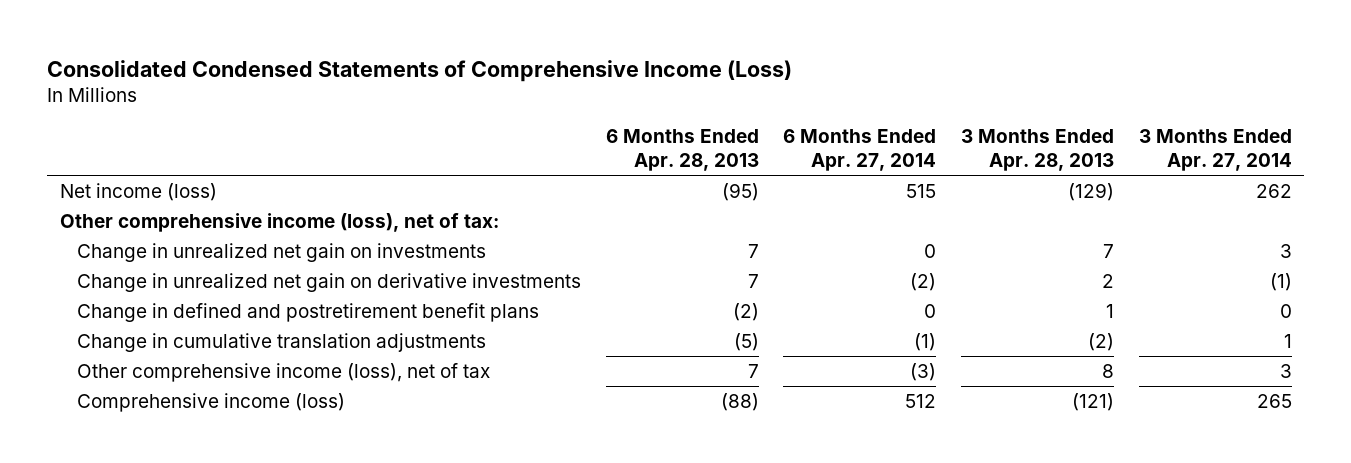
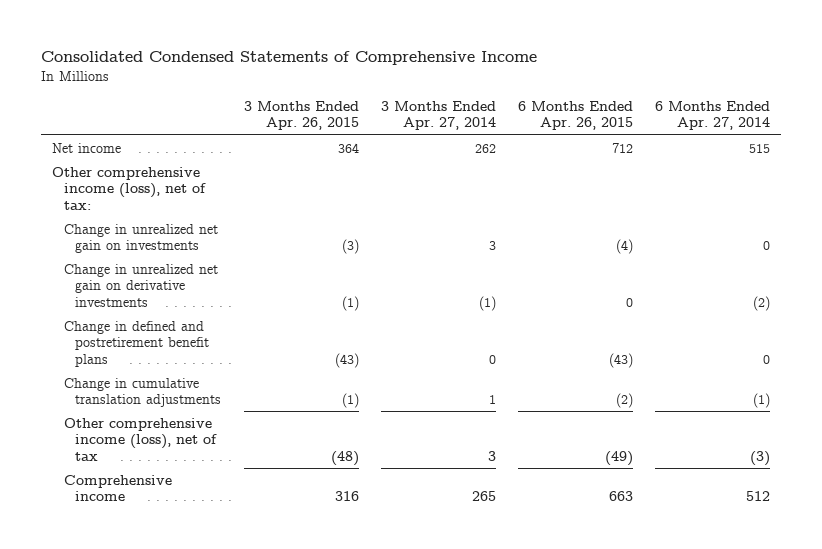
- Consolidated Condensed Statements of Comprehensive Income (Loss)
+ Consolidated Condensed Statements of Comprehensive Income
- | 6 Months Ended Apr. 28, 2013 | 6 Months Ended Apr. 27, 2014 | 3 Months Ended Apr. 28, 2013 | 3 Months Ended Apr. 27, 2014
+ | 3 Months Ended Apr. 26, 2015 | 3 Months Ended Apr. 27, 2014 | 6 Months Ended Apr. 26, 2015 | 6 Months Ended Apr. 27, 2014
- Net income (loss) | (95) | 515 | (129) | 262
+ Net income | 364 | 262 | 712 | 515
- Comprehensive income (loss) | (88) | 512 | (121) | 265
+ Comprehensive income | 316 | 265 | 663 | 512

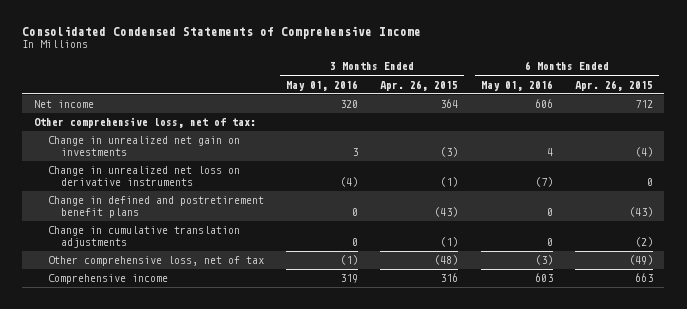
- | 3 Months Ended Apr. 26, 2015 | 3 Months Ended Apr. 27, 2014 | 6 Months Ended Apr. 26, 2015 | 6 Months Ended Apr. 27, 2014
+ | 3 Months Ended May 01, 2016 | 3 Months Ended Apr. 26, 2015 | 6 Months Ended May 01, 2016 | 6 Months Ended Apr. 26, 2015
- Other comprehensive income (loss), net of tax:
+ Other comprehensive loss, net of tax:
- Change in unrealized net gain on derivative investments | (1) | (1) | 0 | (2)
+ Change in unrealized net loss on derivative instruments | (4) | (1) | (7) | 0
- Other comprehensive income (loss), net of tax | (48) | 3 | (49) | (3)
+ Other comprehensive loss, net of tax | (1) | (48) | (3) | (49)

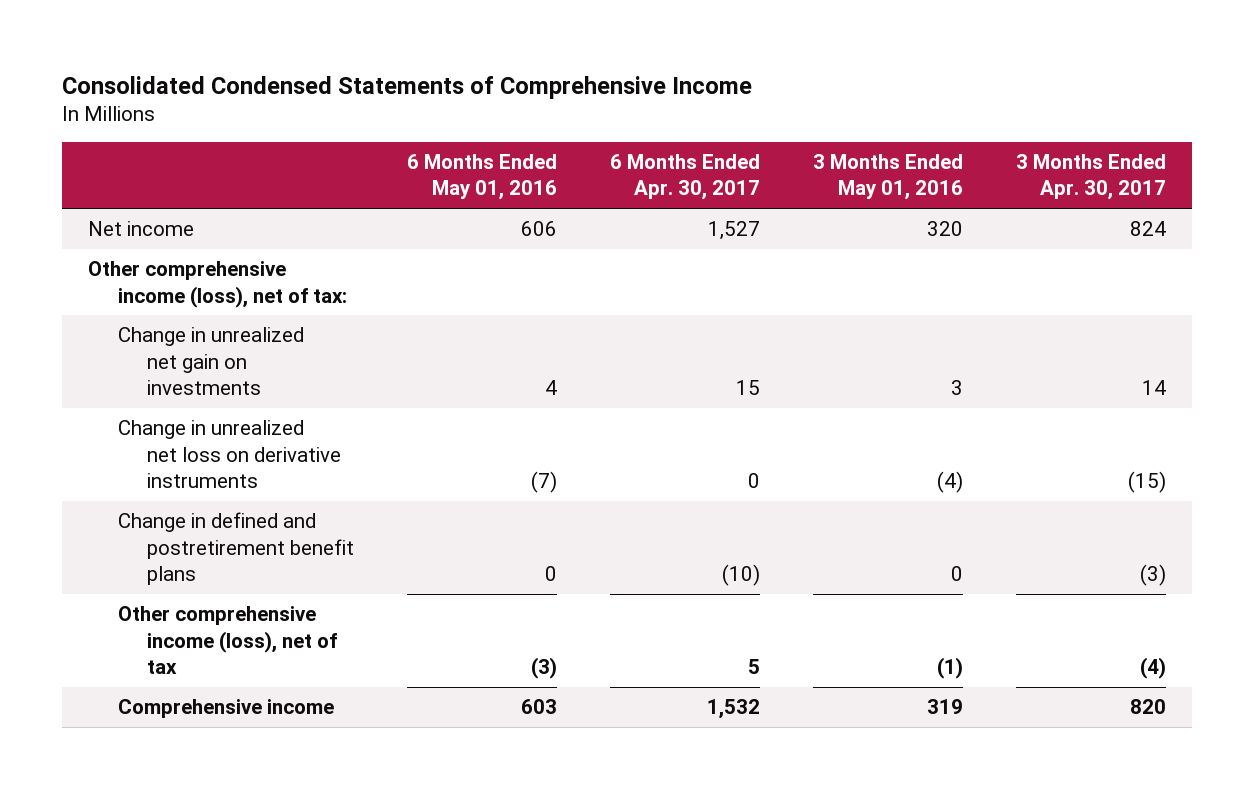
- | 3 Months Ended May 01, 2016 | 3 Months Ended Apr. 26, 2015 | 6 Months Ended May 01, 2016 | 6 Months Ended Apr. 26, 2015
+ | 6 Months Ended May 01, 2016 | 6 Months Ended Apr. 30, 2017 | 3 Months Ended May 01, 2016 | 3 Months Ended Apr. 30, 2017
- Other comprehensive loss, net of tax:
+ Other comprehensive income (loss), net of tax:
- Change in cumulative translation adjustments | 0 | (1) | 0 | (2)
- Other comprehensive loss, net of tax | (1) | (48) | (3) | (49)
+ Other comprehensive income (loss), net of tax | (3) | 5 | (1) | (4)

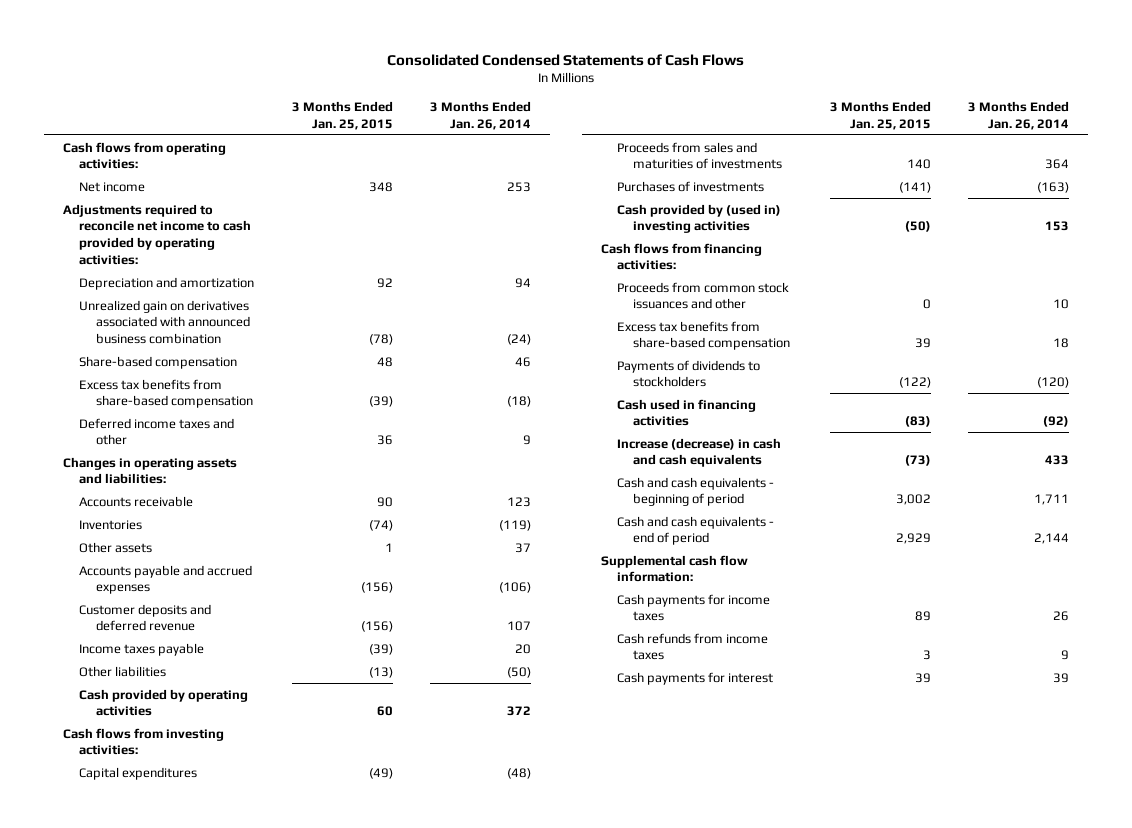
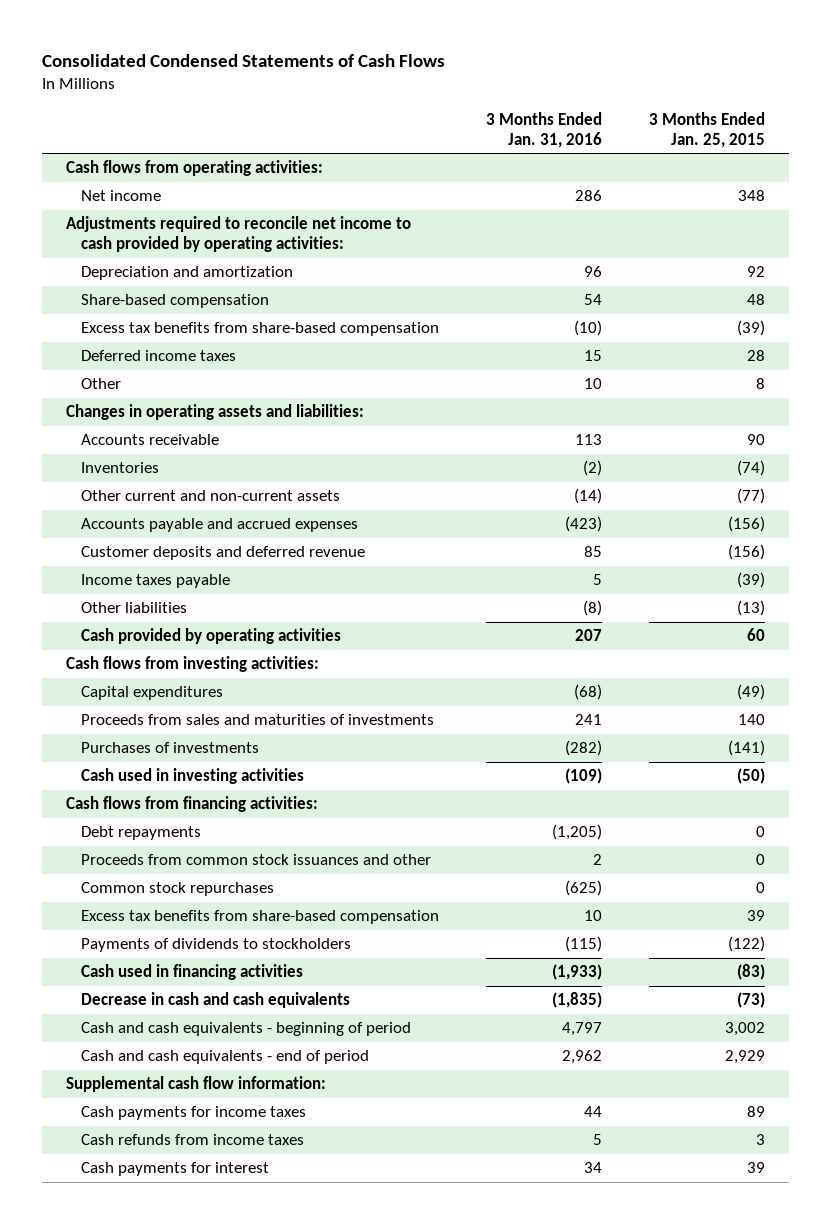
- | 3 Months Ended Jan. 25, 2015 | 3 Months Ended Jan. 26, 2014
+ | 3 Months Ended Jan. 31, 2016 | 3 Months Ended Jan. 25, 2015
- Unrealized gain on derivatives associated with announced business combination | (78) | (24)
- Deferred income taxes and other | 36 | 9
+ Deferred income taxes | 15 | 28
+ Other | 10 | 8
- Other assets | 1 | 37
+ Other current and non-current assets | (14) | (77)
- Cash provided by (used in) investing activities | (50) | 153
+ Cash used in investing activities | (109) | (50)
+ Debt repayments | (1,205) | 0
+ Common stock repurchases | (625) | 0
- Increase (decrease) in cash and cash equivalents | (73) | 433
+ Decrease in cash and cash equivalents | (1,835) | (73)

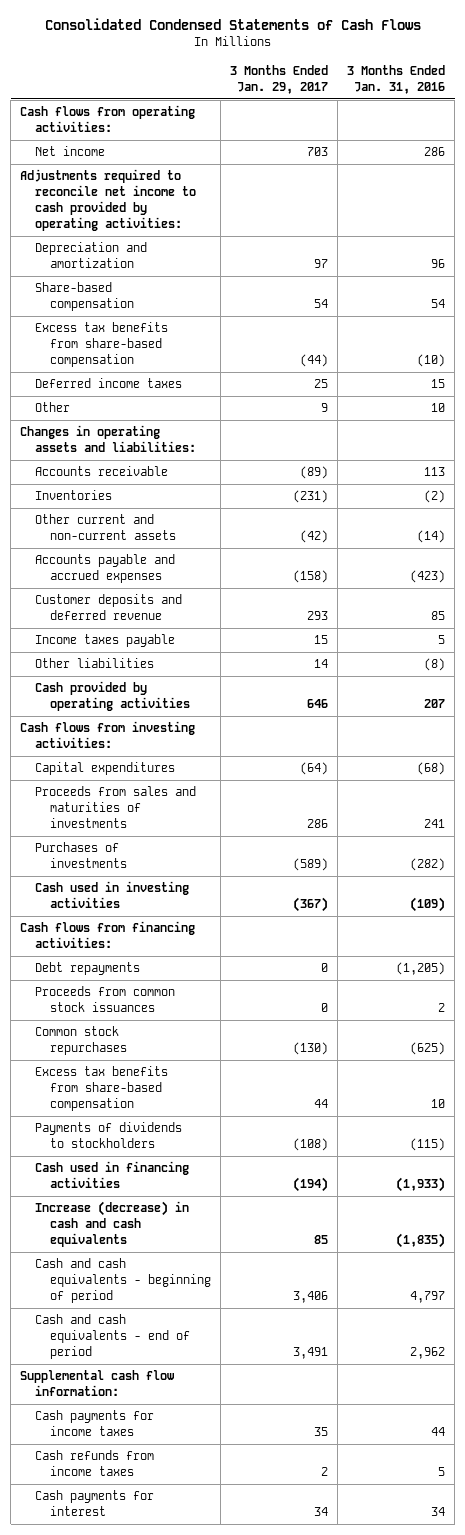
- | 3 Months Ended Jan. 31, 2016 | 3 Months Ended Jan. 25, 2015
+ | 3 Months Ended Jan. 29, 2017 | 3 Months Ended Jan. 31, 2016
- Proceeds from common stock issuances and other | 2 | 0
+ Proceeds from common stock issuances | 0 | 2
- Decrease in cash and cash equivalents | (1,835) | (73)
+ Increase (decrease) in cash and cash equivalents | 85 | (1,835)

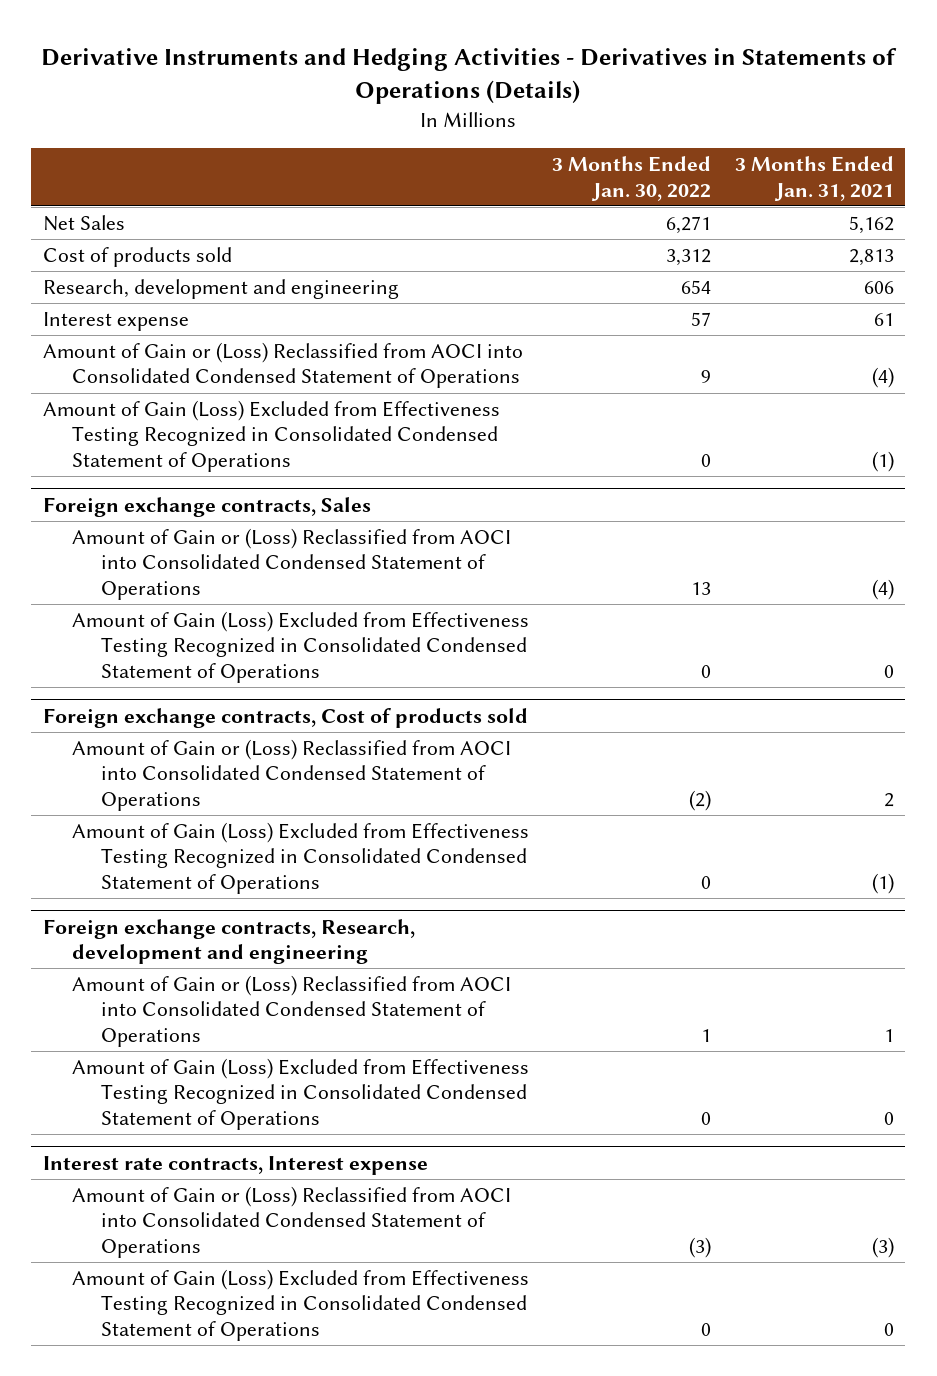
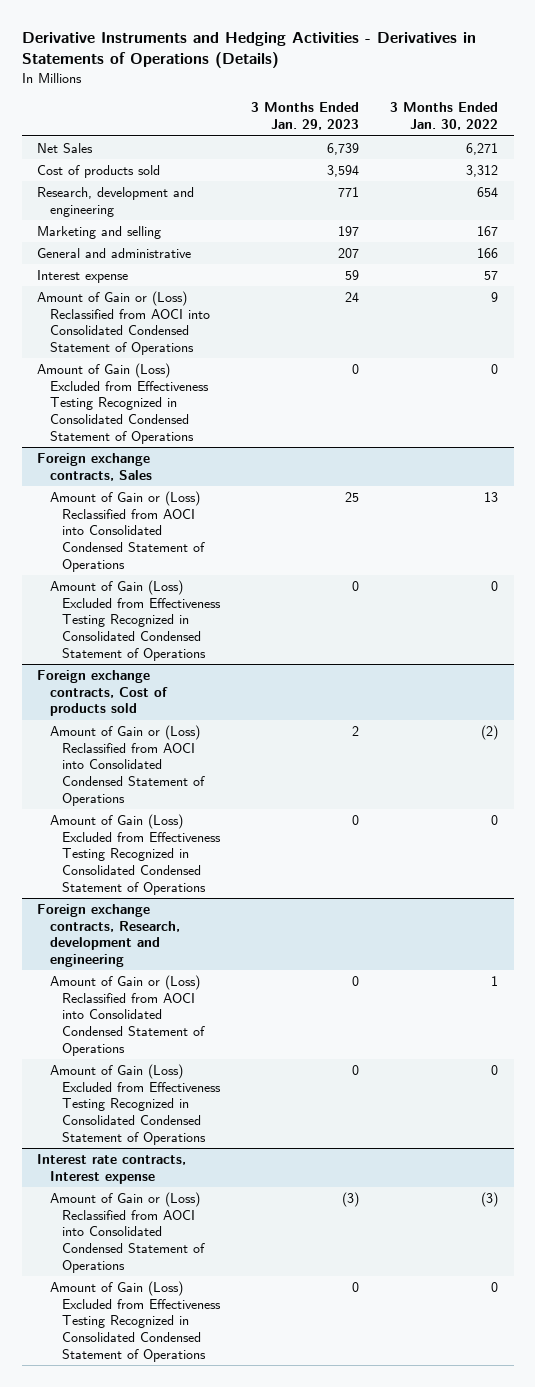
- | 3 Months Ended Jan. 30, 2022 | 3 Months Ended Jan. 31, 2021
+ | 3 Months Ended Jan. 29, 2023 | 3 Months Ended Jan. 30, 2022
+ Marketing and selling | 197 | 167
+ General and administrative | 207 | 166

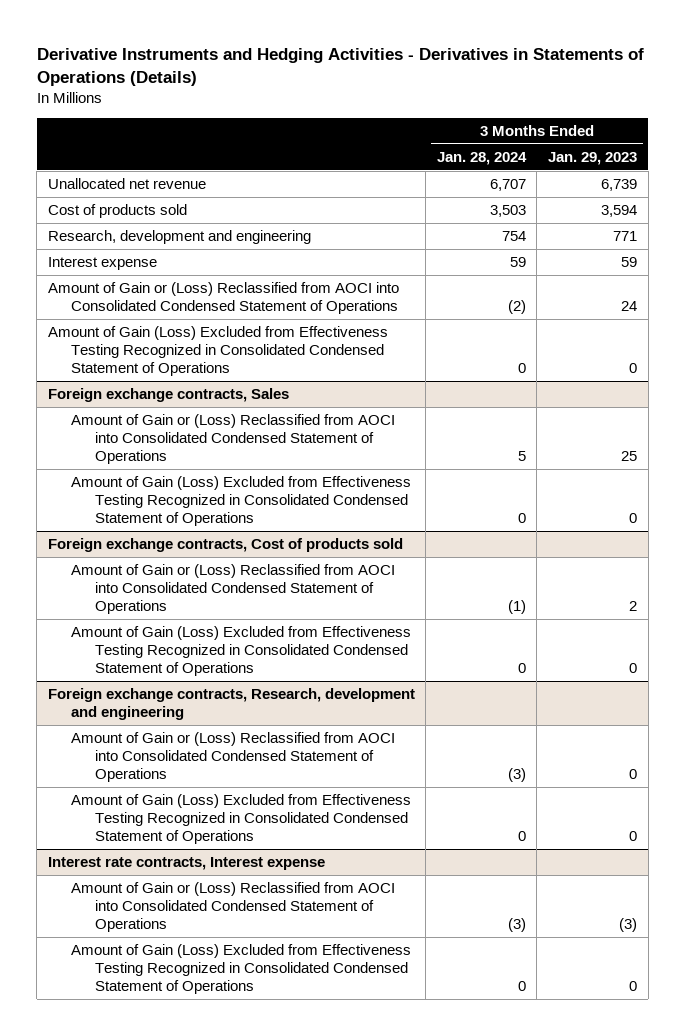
- | 3 Months Ended Jan. 29, 2023 | 3 Months Ended Jan. 30, 2022
+ | 3 Months Ended Jan. 28, 2024 | 3 Months Ended Jan. 29, 2023
- Net Sales | 6,739 | 6,271
+ Unallocated net revenue | 6,707 | 6,739
- Marketing and selling | 197 | 167
- General and administrative | 207 | 166

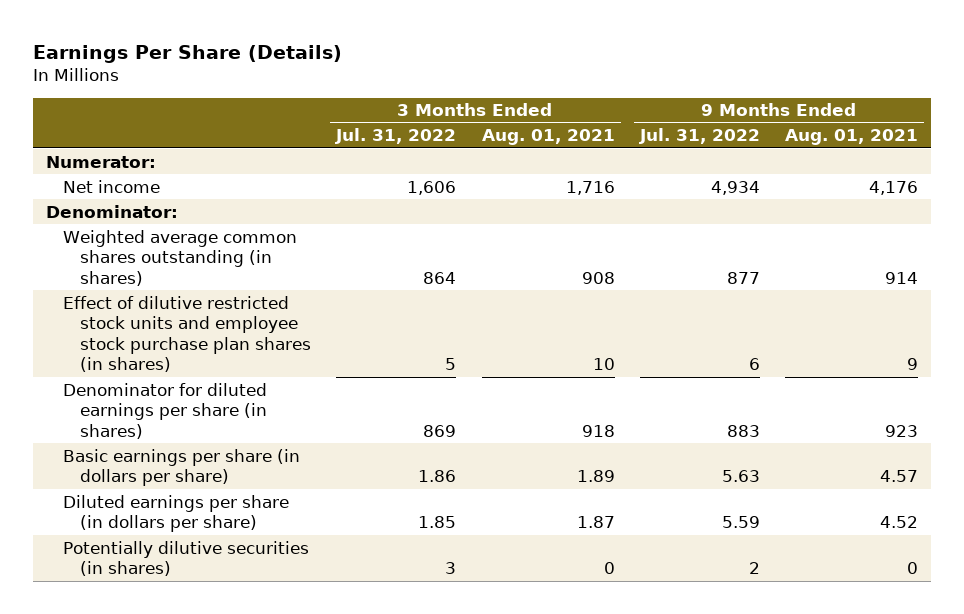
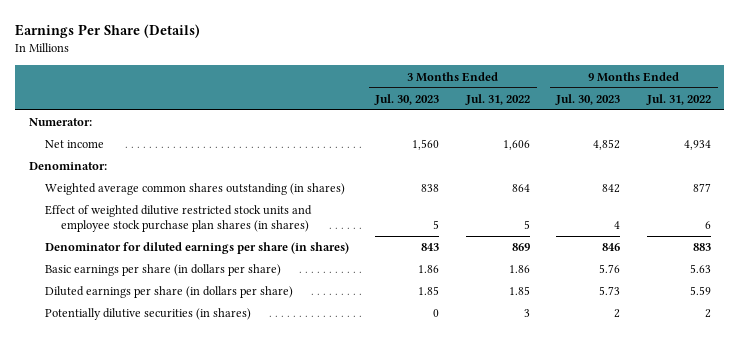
- | 3 Months Ended Jul. 31, 2022 | 3 Months Ended Aug. 01, 2021 | 9 Months Ended Jul. 31, 2022 | 9 Months Ended Aug. 01, 2021
+ | 3 Months Ended Jul. 30, 2023 | 3 Months Ended Jul. 31, 2022 | 9 Months Ended Jul. 30, 2023 | 9 Months Ended Jul. 31, 2022
- Effect of dilutive restricted stock units and employee stock purchase plan shares (in shares) | 5 | 10 | 6 | 9
+ Effect of weighted dilutive restricted stock units and employee stock purchase plan shares (in shares) | 5 | 5 | 4 | 6

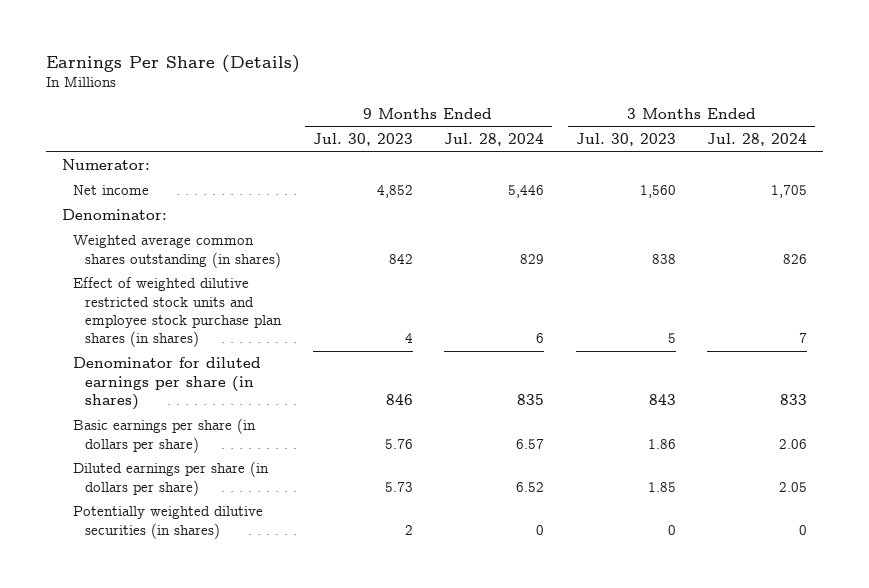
- | 3 Months Ended Jul. 30, 2023 | 3 Months Ended Jul. 31, 2022 | 9 Months Ended Jul. 30, 2023 | 9 Months Ended Jul. 31, 2022
+ | 9 Months Ended Jul. 30, 2023 | 9 Months Ended Jul. 28, 2024 | 3 Months Ended Jul. 30, 2023 | 3 Months Ended Jul. 28, 2024
- Potentially dilutive securities (in shares) | 0 | 3 | 2 | 2
+ Potentially weighted dilutive securities (in shares) | 2 | 0 | 0 | 0

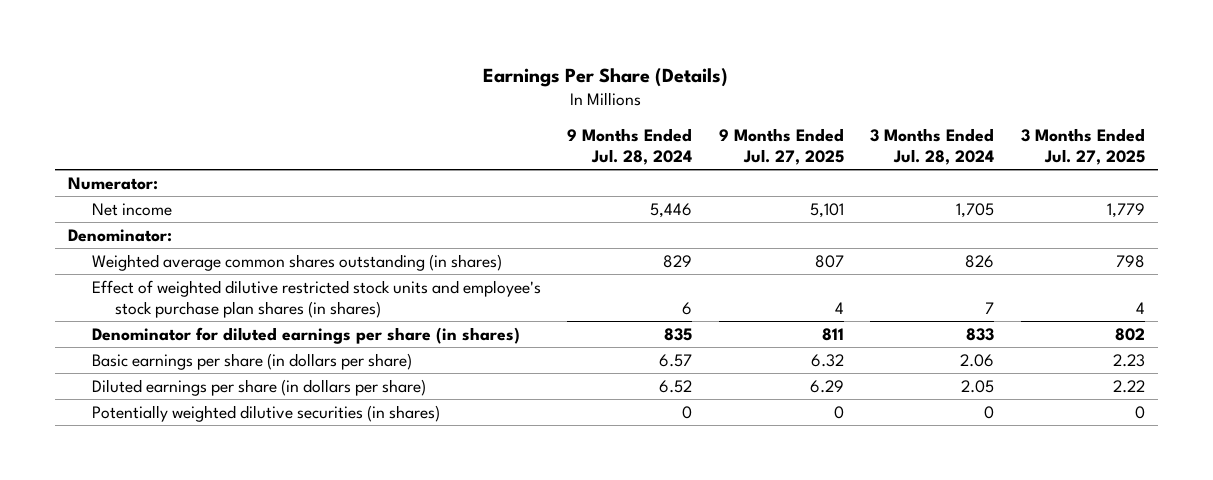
- | 9 Months Ended Jul. 30, 2023 | 9 Months Ended Jul. 28, 2024 | 3 Months Ended Jul. 30, 2023 | 3 Months Ended Jul. 28, 2024
+ | 9 Months Ended Jul. 28, 2024 | 9 Months Ended Jul. 27, 2025 | 3 Months Ended Jul. 28, 2024 | 3 Months Ended Jul. 27, 2025
- Effect of weighted dilutive restricted stock units and employee stock purchase plan shares (in shares) | 4 | 6 | 5 | 7
+ Effect of weighted dilutive restricted stock units and employee's stock purchase plan shares (in shares) | 6 | 4 | 7 | 4

